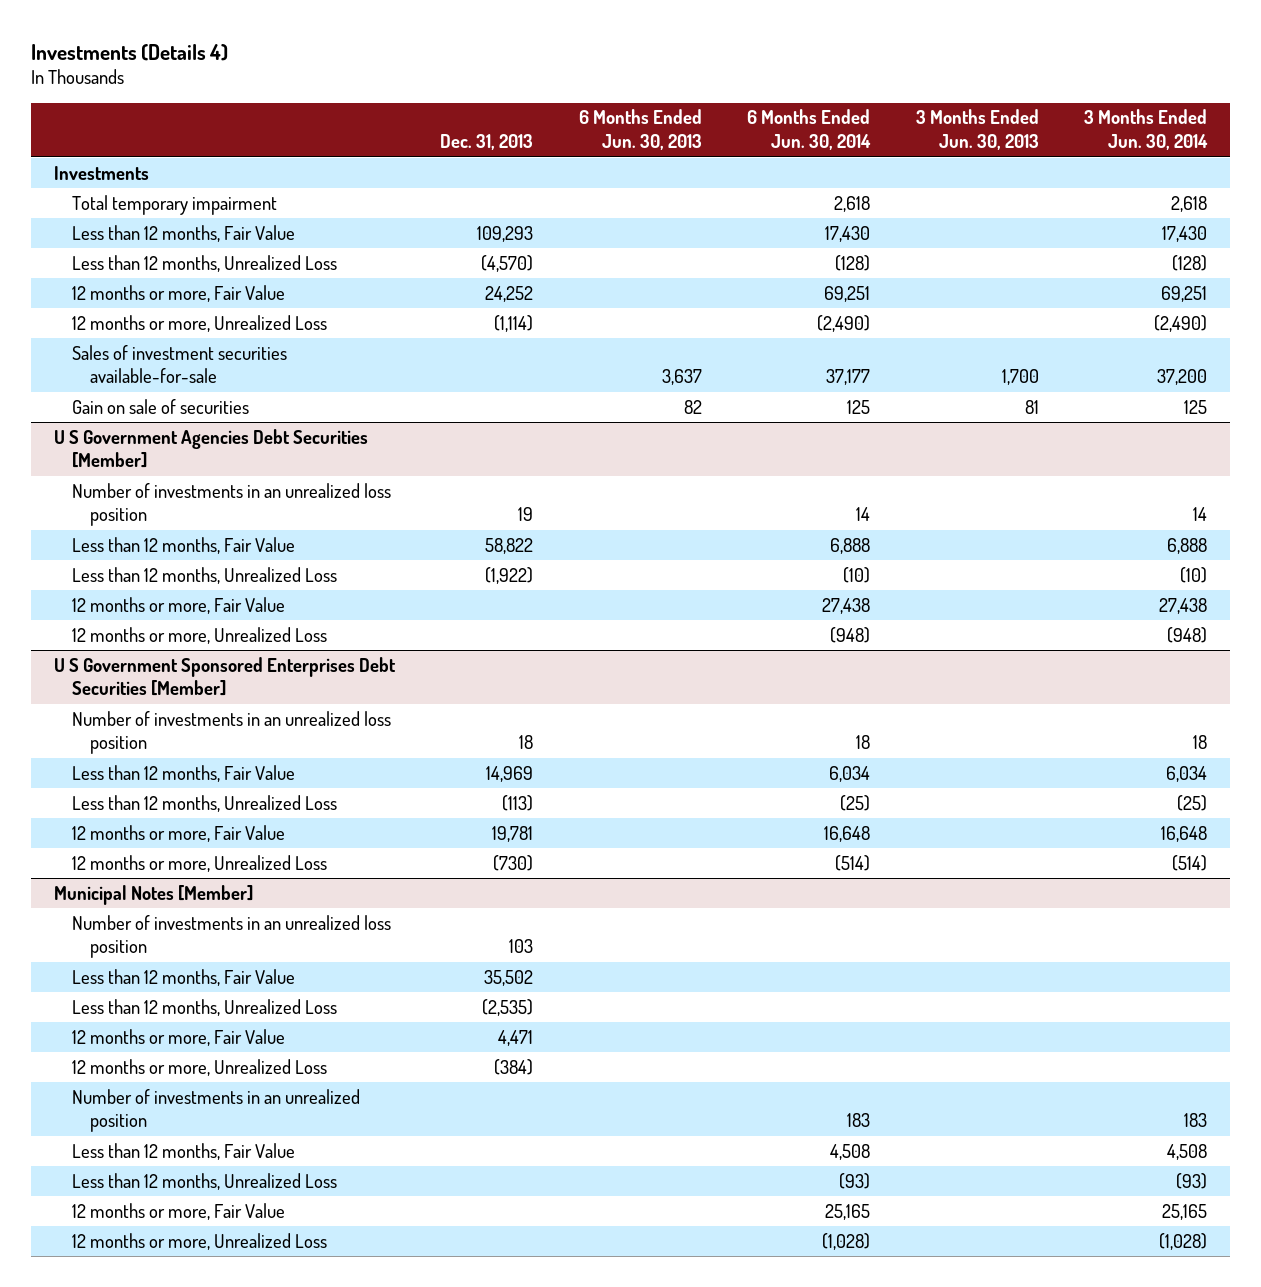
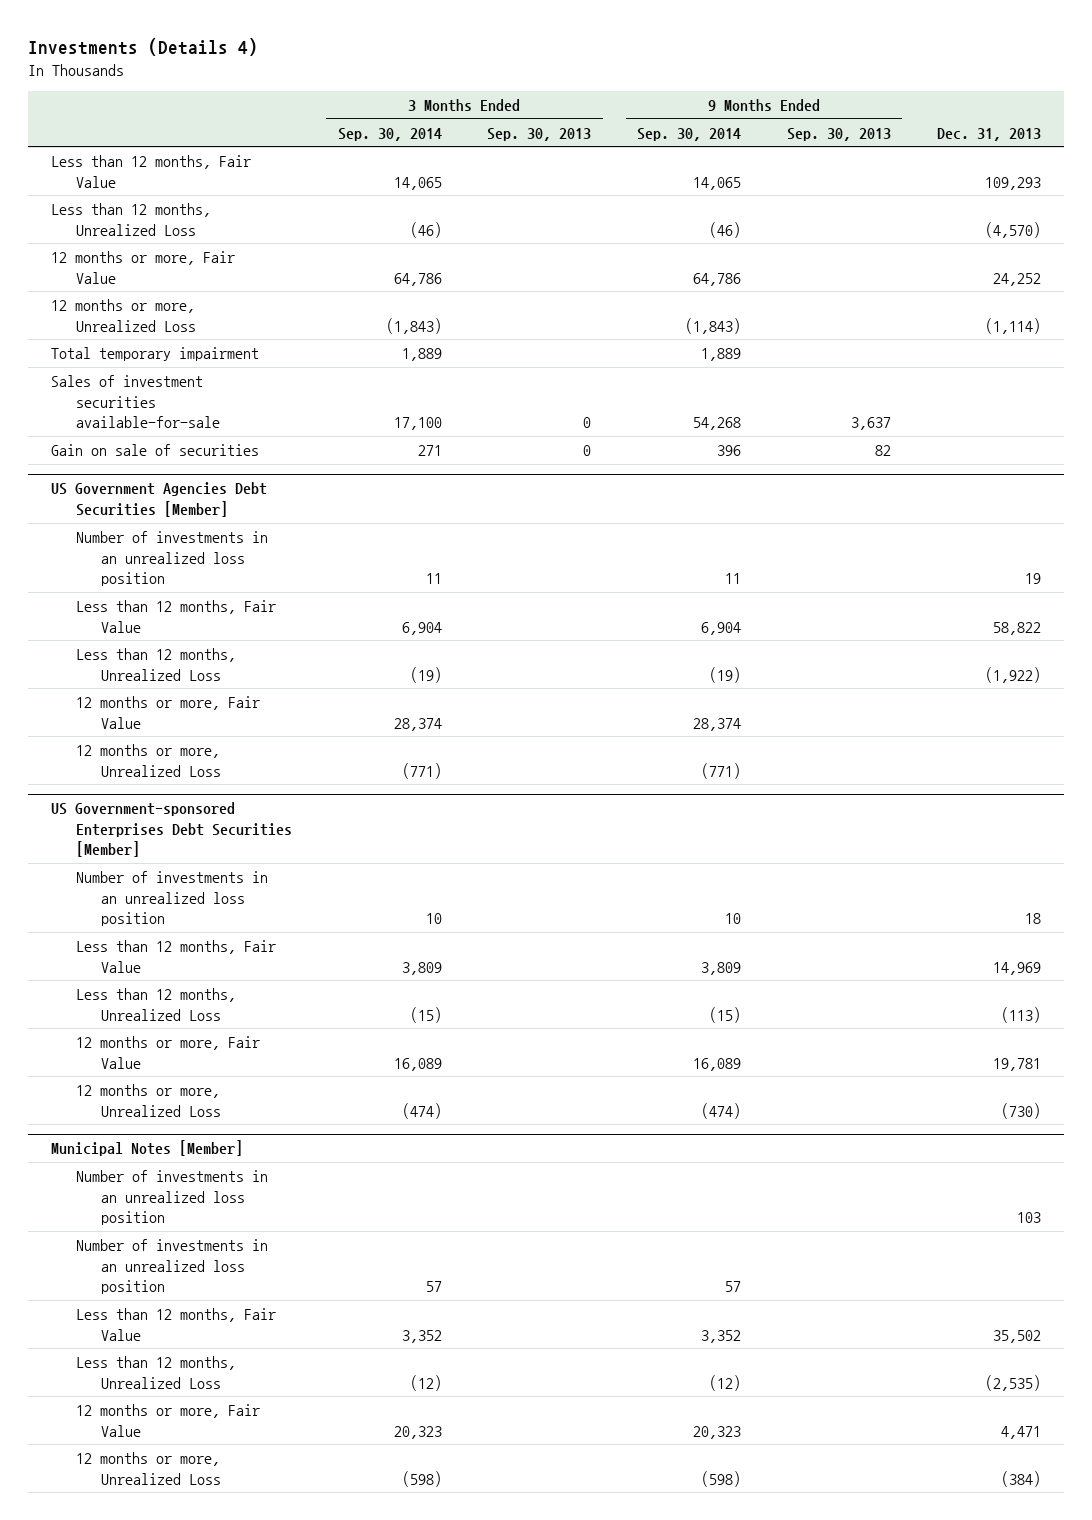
- | Dec. 31, 2013 | 6 Months Ended Jun. 30, 2013 | 6 Months Ended Jun. 30, 2014 | 3 Months Ended Jun. 30, 2013 | 3 Months Ended Jun. 30, 2014
+ | 3 Months Ended Sep. 30, 2014 | 3 Months Ended Sep. 30, 2013 | 9 Months Ended Sep. 30, 2014 | 9 Months Ended Sep. 30, 2013 | Dec. 31, 2013
- Investments
moved down: Total temporary impairment | 1,889 | | 1,889 | |
- U S Government Agencies Debt Securities [Member]
+ US Government Agencies Debt Securities [Member]
- U S Government Sponsored Enterprises Debt Securities [Member]
+ US Government-sponsored Enterprises Debt Securities [Member]
@ Municipal Notes [Member]
+ Number of investments in an unrealized loss position | 57 | | 57 | |
- Number of investments in an unrealized position | | | 183 | | 183
- Less than 12 months, Fair Value | | | 4,508 | | 4,508
- Less than 12 months, Unrealized Loss | | | (93) | | (93)
- 12 months or more, Fair Value | | | 25,165 | | 25,165
- 12 months or more, Unrealized Loss | | | (1,028) | | (1,028)

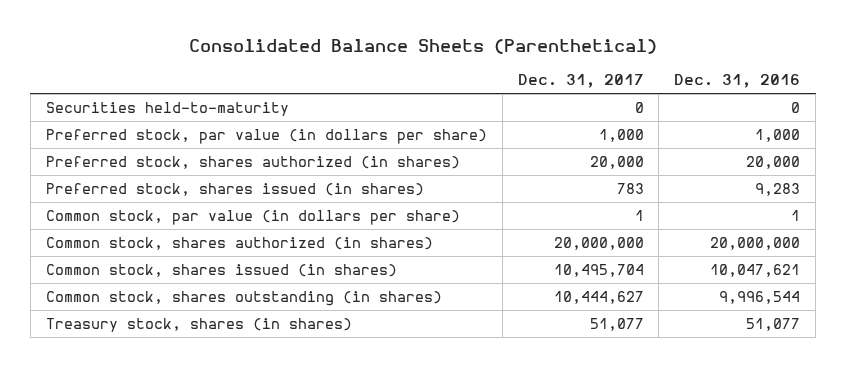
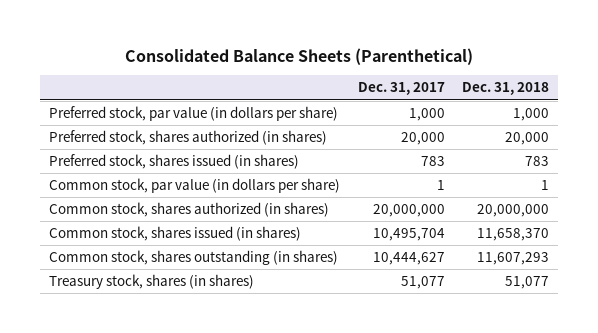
- | Dec. 31, 2017 | Dec. 31, 2016
+ | Dec. 31, 2017 | Dec. 31, 2018
- Securities held-to-maturity | 0 | 0

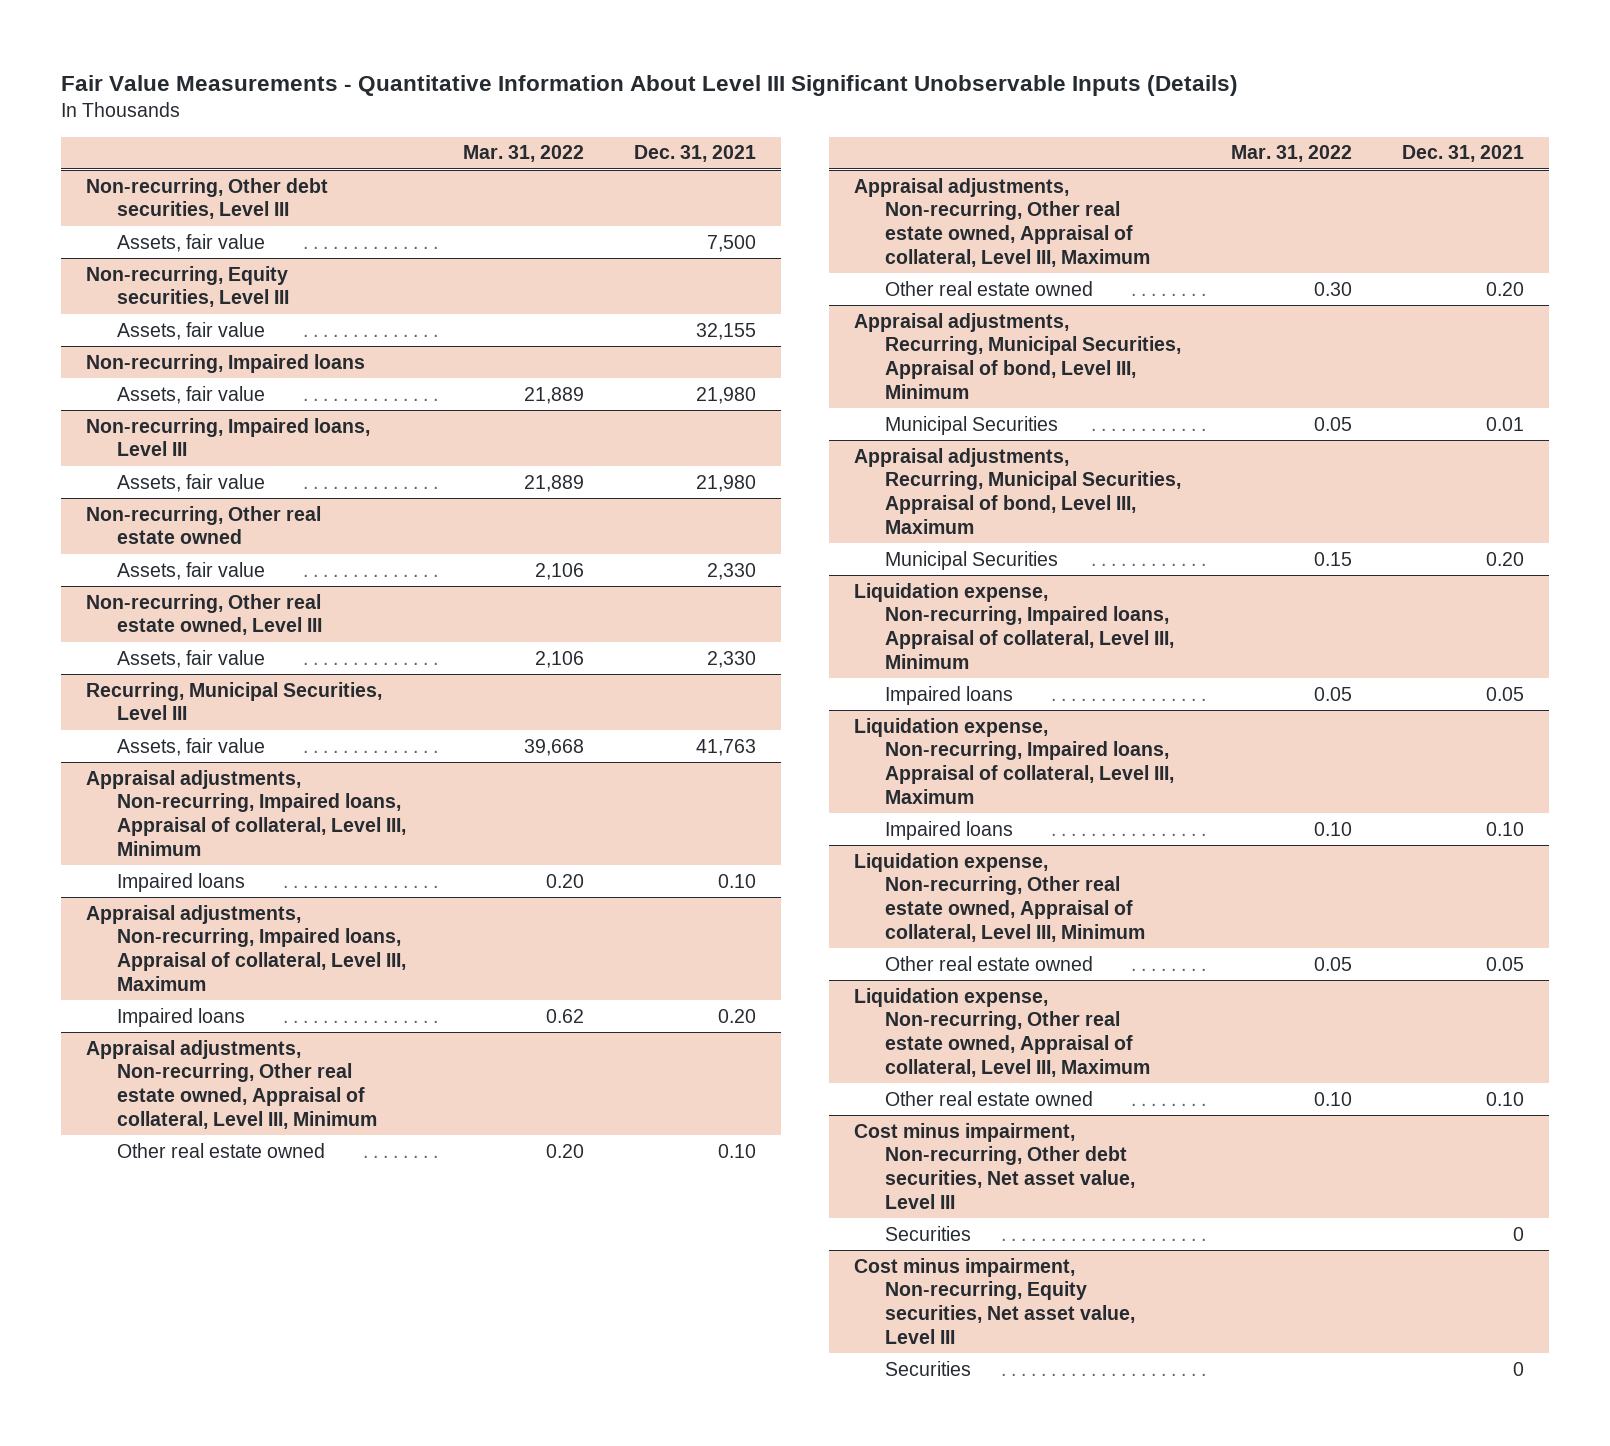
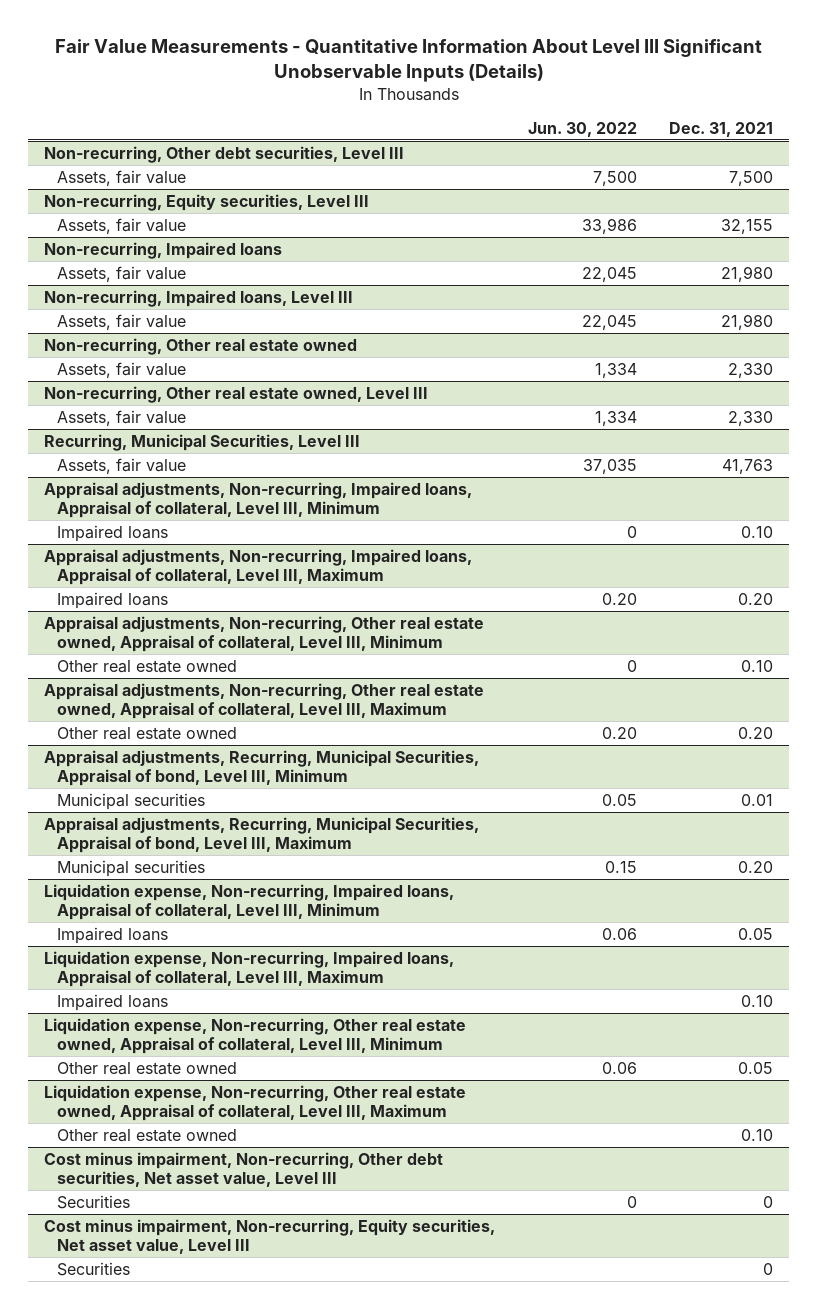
- | Mar. 31, 2022 | Dec. 31, 2021
+ | Jun. 30, 2022 | Dec. 31, 2021
@ Appraisal adjustments, Recurring, Municipal Securities, Appraisal of bond, Level III, Minimum
- Municipal Securities | 0.05 | 0.01
+ Municipal securities | 0.05 | 0.01
@ Appraisal adjustments, Recurring, Municipal Securities, Appraisal of bond, Level III, Maximum
- Municipal Securities | 0.15 | 0.20
+ Municipal securities | 0.15 | 0.20

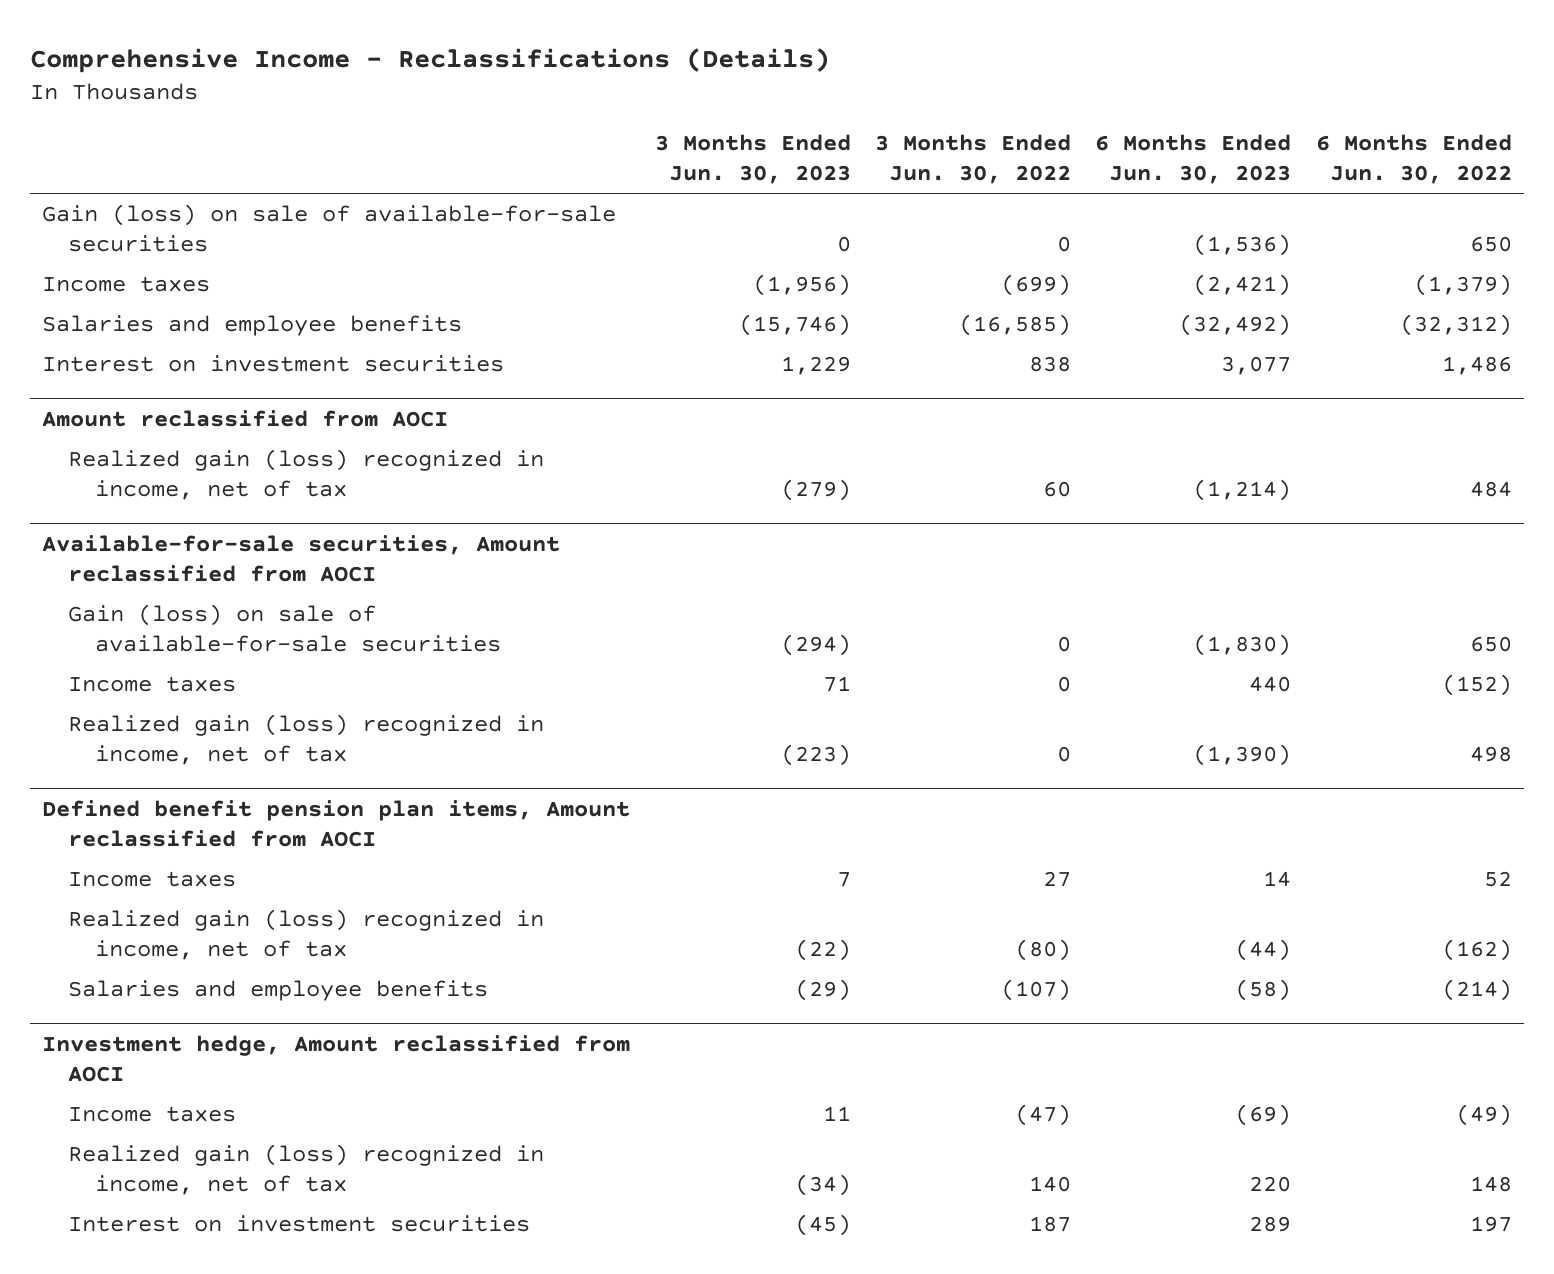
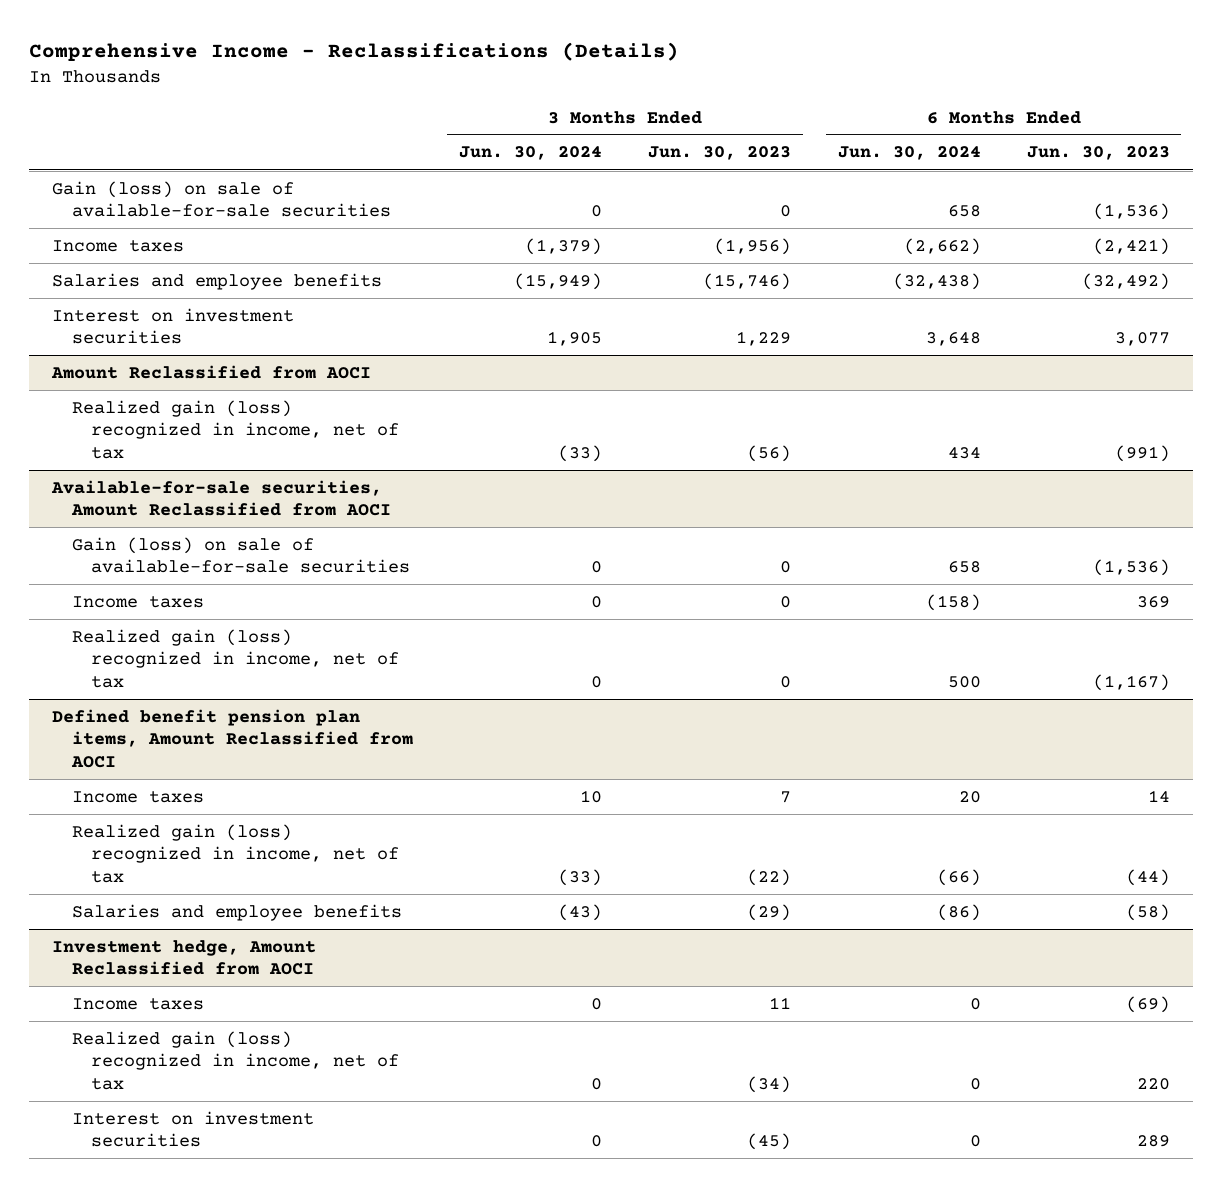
- | 3 Months Ended Jun. 30, 2023 | 3 Months Ended Jun. 30, 2022 | 6 Months Ended Jun. 30, 2023 | 6 Months Ended Jun. 30, 2022
+ | 3 Months Ended Jun. 30, 2024 | 3 Months Ended Jun. 30, 2023 | 6 Months Ended Jun. 30, 2024 | 6 Months Ended Jun. 30, 2023
- Amount reclassified from AOCI
- Realized gain (loss) recognized in income, net of tax | (279) | 60 | (1,214) | 484
- Available-for-sale securities, Amount reclassified from AOCI
- Gain (loss) on sale of available-for-sale securities | (294) | 0 | (1,830) | 650
- Income taxes | 71 | 0 | 440 | (152)
- Realized gain (loss) recognized in income, net of tax | (223) | 0 | (1,390) | 498
- Defined benefit pension plan items, Amount reclassified from AOCI
+ Amount Reclassified from AOCI
+ Realized gain (loss) recognized in income, net of tax | (33) | (56) | 434 | (991)
+ Available-for-sale securities, Amount Reclassified from AOCI
+ Gain (loss) on sale of available-for-sale securities | 0 | 0 | 658 | (1,536)
+ Income taxes | 0 | 0 | (158) | 369
+ Realized gain (loss) recognized in income, net of tax | 0 | 0 | 500 | (1,167)
+ Defined benefit pension plan items, Amount Reclassified from AOCI
- Investment hedge, Amount reclassified from AOCI
+ Investment hedge, Amount Reclassified from AOCI

